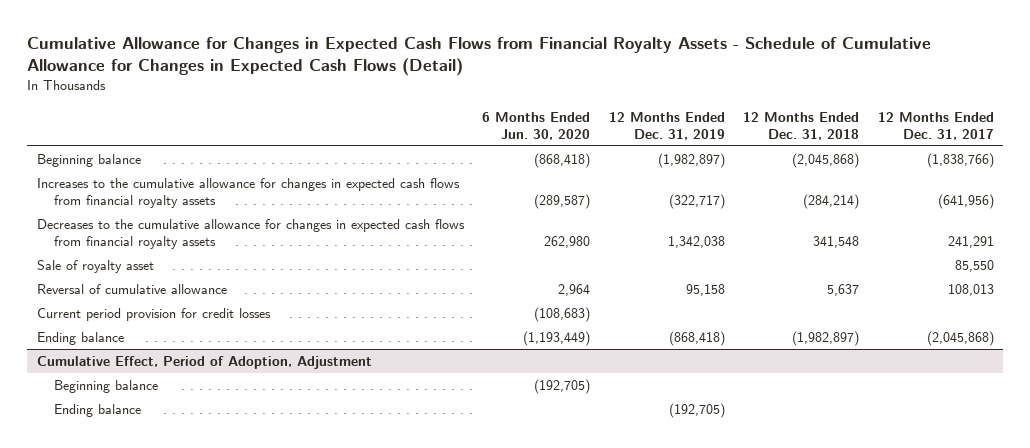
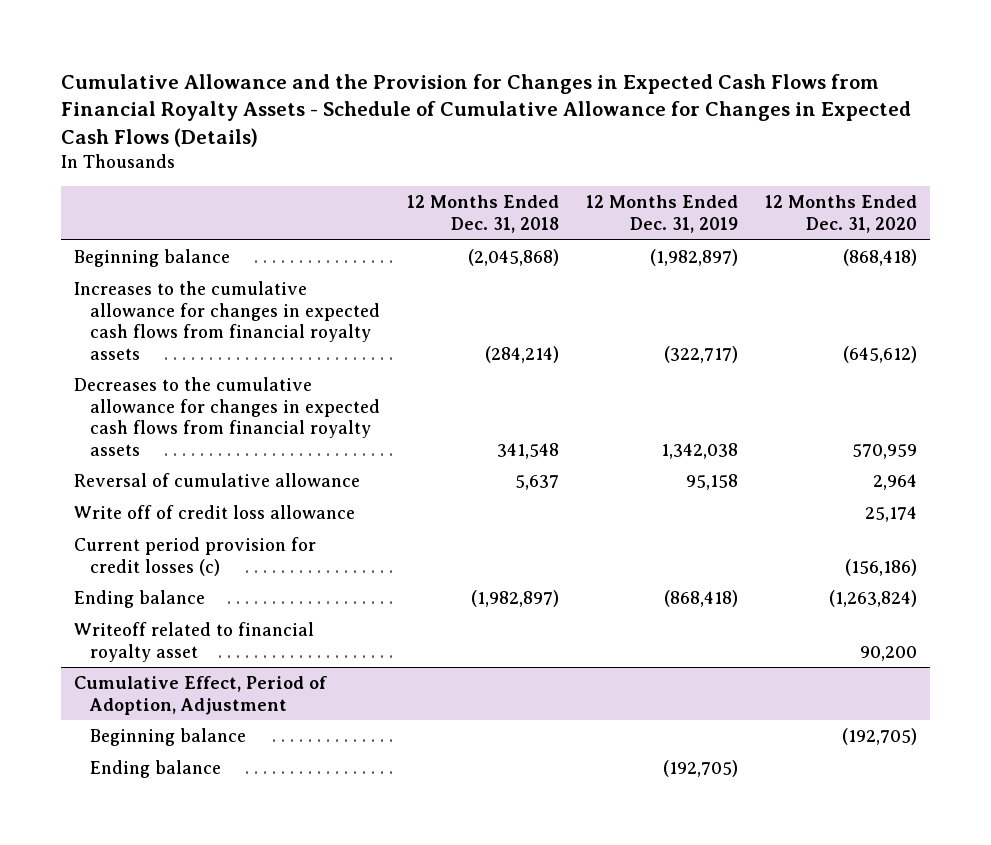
- Cumulative Allowance for Changes in Expected Cash Flows from Financial Royalty Assets - Schedule of Cumulative Allowance for Changes in Expected Cash Flows (Detail)
+ Cumulative Allowance and the Provision for Changes in Expected Cash Flows from Financial Royalty Assets - Schedule of Cumulative Allowance for Changes in Expected Cash Flows (Details)
- | 6 Months Ended Jun. 30, 2020 | 12 Months Ended Dec. 31, 2019 | 12 Months Ended Dec. 31, 2018 | 12 Months Ended Dec. 31, 2017
+ | 12 Months Ended Dec. 31, 2018 | 12 Months Ended Dec. 31, 2019 | 12 Months Ended Dec. 31, 2020
- Sale of royalty asset | | | | 85,550
- Current period provision for credit losses | (108,683) | | |
+ Write off of credit loss allowance | | | 25,174
+ Current period provision for credit losses (c) | | | (156,186)
+ Writeoff related to financial royalty asset | | | 90,200

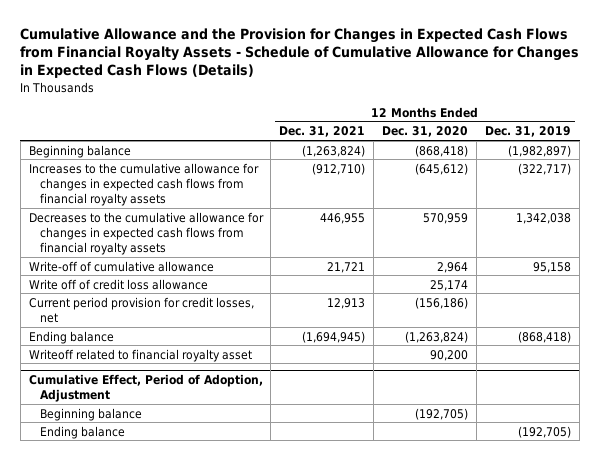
- | 12 Months Ended Dec. 31, 2018 | 12 Months Ended Dec. 31, 2019 | 12 Months Ended Dec. 31, 2020
+ | 12 Months Ended Dec. 31, 2021 | 12 Months Ended Dec. 31, 2020 | 12 Months Ended Dec. 31, 2019
- Reversal of cumulative allowance | 5,637 | 95,158 | 2,964
+ Write-off of cumulative allowance | 21,721 | 2,964 | 95,158
- Current period provision for credit losses (c) | | | (156,186)
+ Current period provision for credit losses, net | 12,913 | (156,186) |

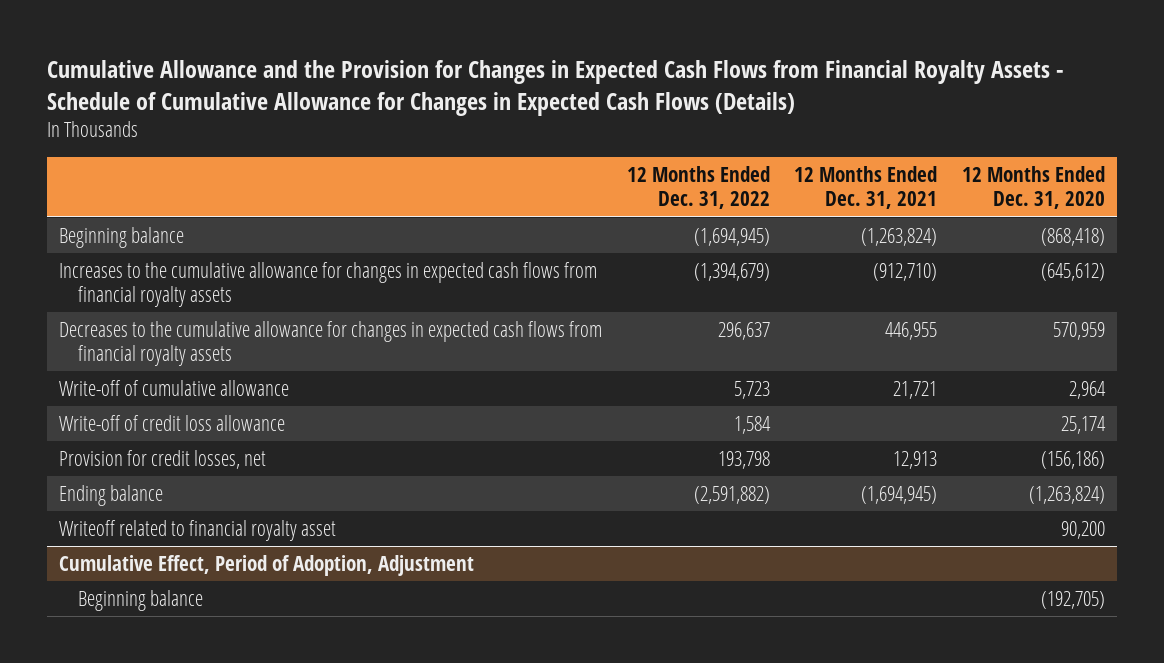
- | 12 Months Ended Dec. 31, 2021 | 12 Months Ended Dec. 31, 2020 | 12 Months Ended Dec. 31, 2019
+ | 12 Months Ended Dec. 31, 2022 | 12 Months Ended Dec. 31, 2021 | 12 Months Ended Dec. 31, 2020
- Write off of credit loss allowance | | 25,174 |
- Current period provision for credit losses, net | 12,913 | (156,186) |
+ Write-off of credit loss allowance | 1,584 | | 25,174
+ Provision for credit losses, net | 193,798 | 12,913 | (156,186)
@ Cumulative Effect, Period of Adoption, Adjustment
- Ending balance | | | (192,705)

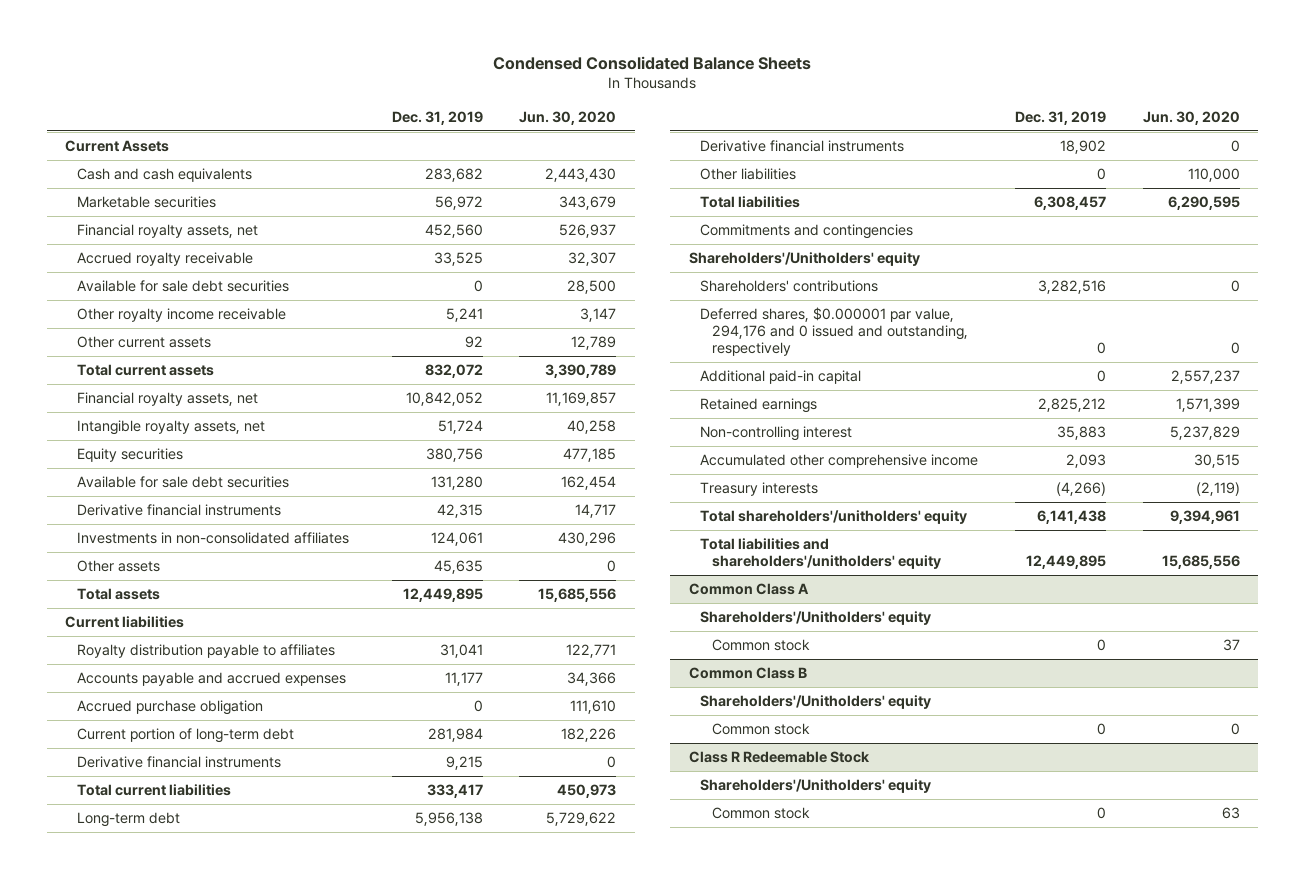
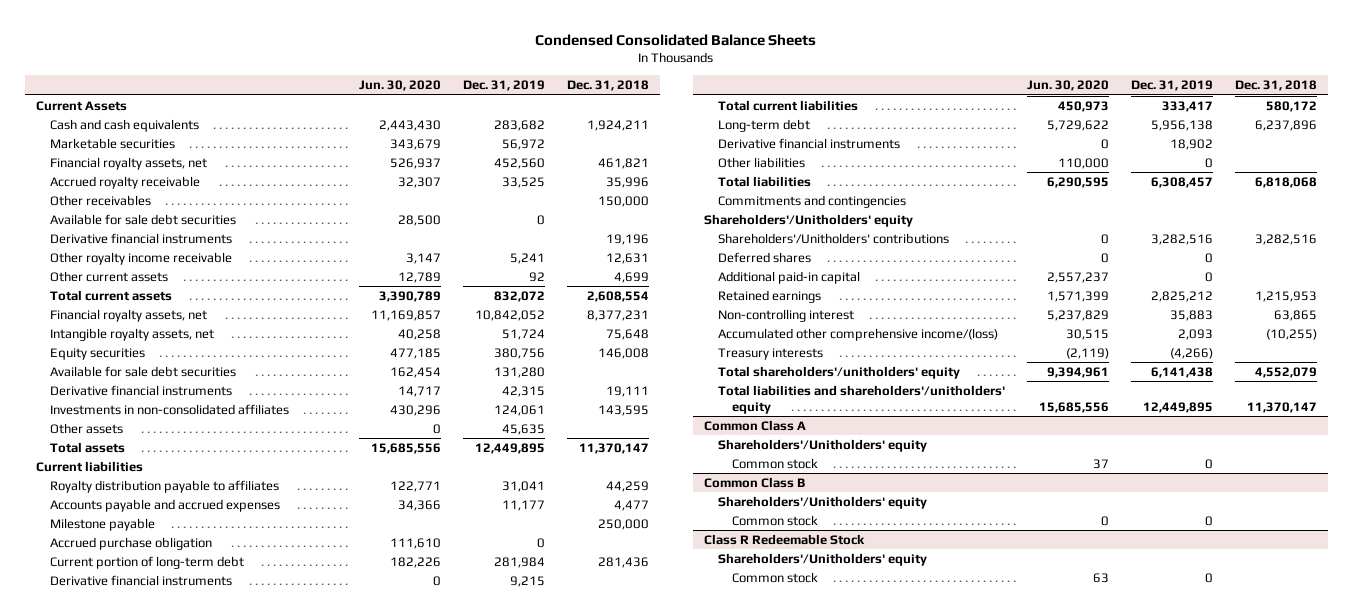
- | Dec. 31, 2019 | Jun. 30, 2020
+ | Jun. 30, 2020 | Dec. 31, 2019 | Dec. 31, 2018
+ Other receivables | | | 150,000
+ Derivative financial instruments | | | 19,196
+ Milestone payable | | | 250,000
- Shareholders' contributions | 3,282,516 | 0
- Deferred shares, $0.000001 par value, 294,176 and 0 issued and outstanding, respectively | 0 | 0
+ Shareholders'/Unitholders' contributions | 0 | 3,282,516 | 3,282,516
+ Deferred shares | 0 | 0 |
- Accumulated other comprehensive income | 2,093 | 30,515
+ Accumulated other comprehensive income/(loss) | 30,515 | 2,093 | (10,255)

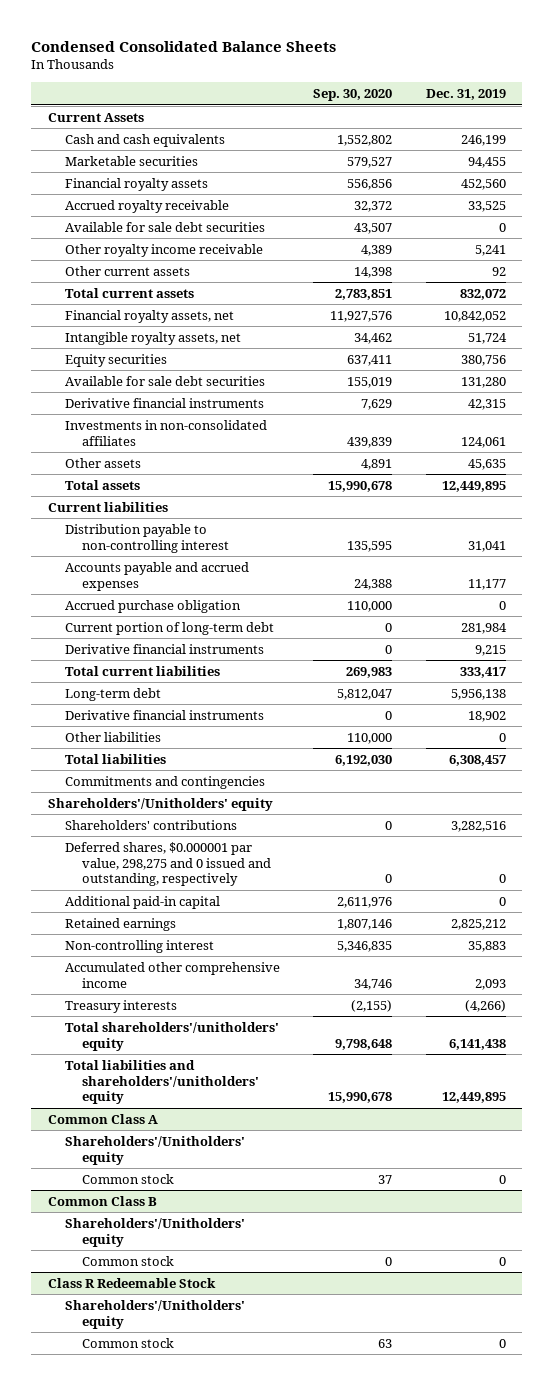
- | Jun. 30, 2020 | Dec. 31, 2019 | Dec. 31, 2018
+ | Sep. 30, 2020 | Dec. 31, 2019
- Cash and cash equivalents | 2,443,430 | 283,682 | 1,924,211
- Marketable securities | 343,679 | 56,972 |
- Financial royalty assets, net | 526,937 | 452,560 | 461,821
+ Cash and cash equivalents | 1,552,802 | 246,199
+ Marketable securities | 579,527 | 94,455
+ Financial royalty assets | 556,856 | 452,560
- Other receivables | | | 150,000
- Derivative financial instruments | | | 19,196
- Royalty distribution payable to affiliates | 122,771 | 31,041 | 44,259
+ Distribution payable to non-controlling interest | 135,595 | 31,041
- Milestone payable | | | 250,000
- Shareholders'/Unitholders' contributions | 0 | 3,282,516 | 3,282,516
- Deferred shares | 0 | 0 |
+ Shareholders' contributions | 0 | 3,282,516
+ Deferred shares, $0.000001 par value, 298,275 and 0 issued and outstanding, respectively | 0 | 0
- Accumulated other comprehensive income/(loss) | 30,515 | 2,093 | (10,255)
+ Accumulated other comprehensive income | 34,746 | 2,093

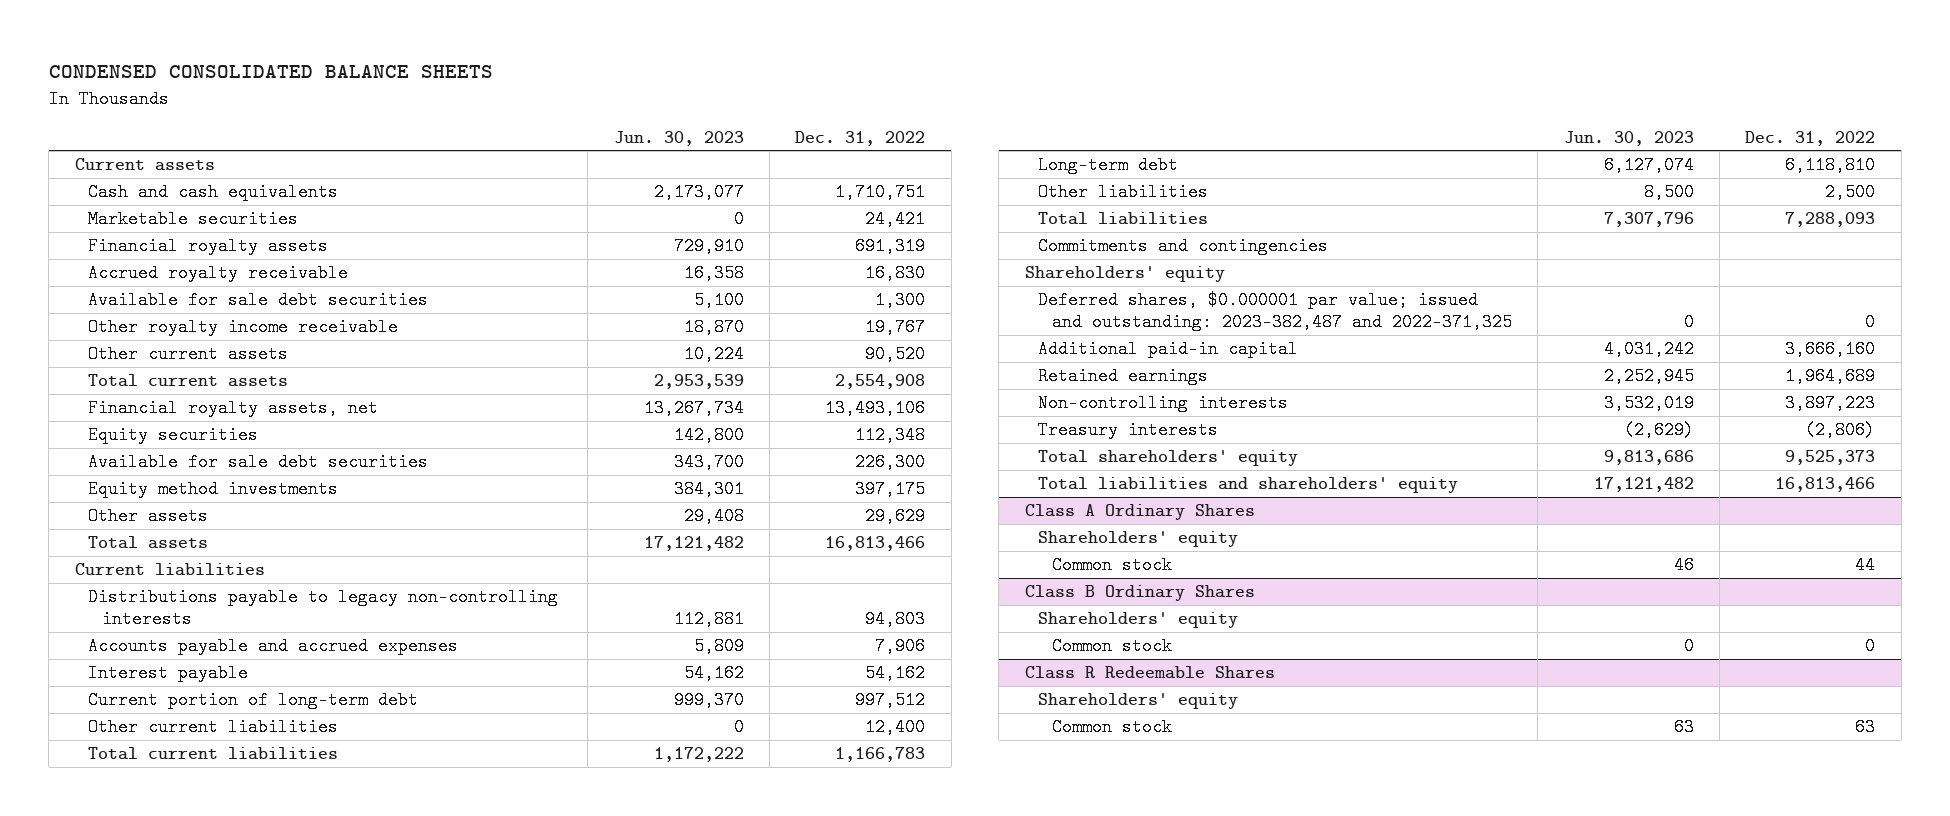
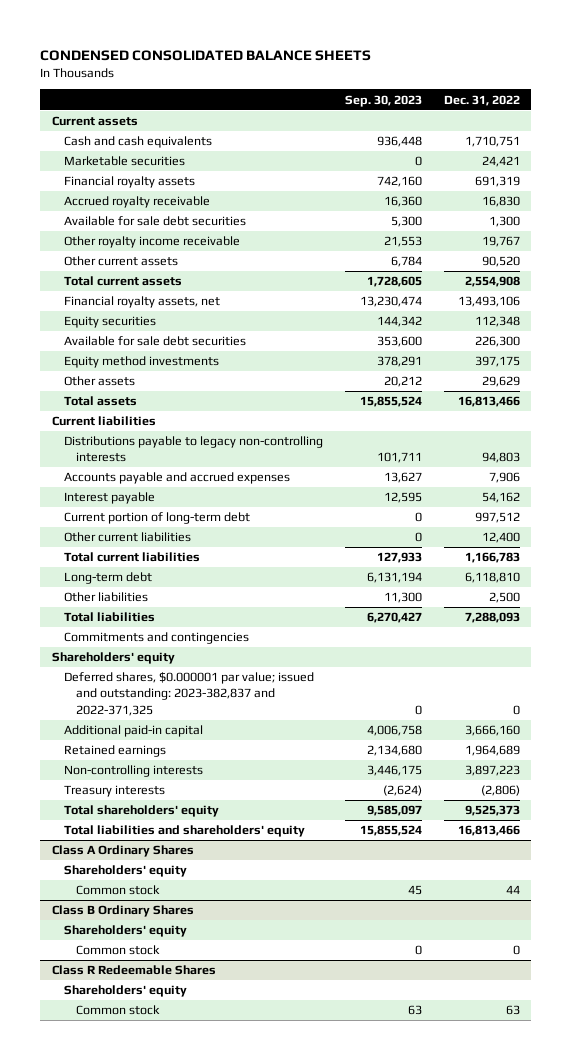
- | Jun. 30, 2023 | Dec. 31, 2022
+ | Sep. 30, 2023 | Dec. 31, 2022
- Deferred shares, $0.000001 par value; issued and outstanding: 2023-382,487 and 2022-371,325 | 0 | 0
+ Deferred shares, $0.000001 par value; issued and outstanding: 2023-382,837 and 2022-371,325 | 0 | 0

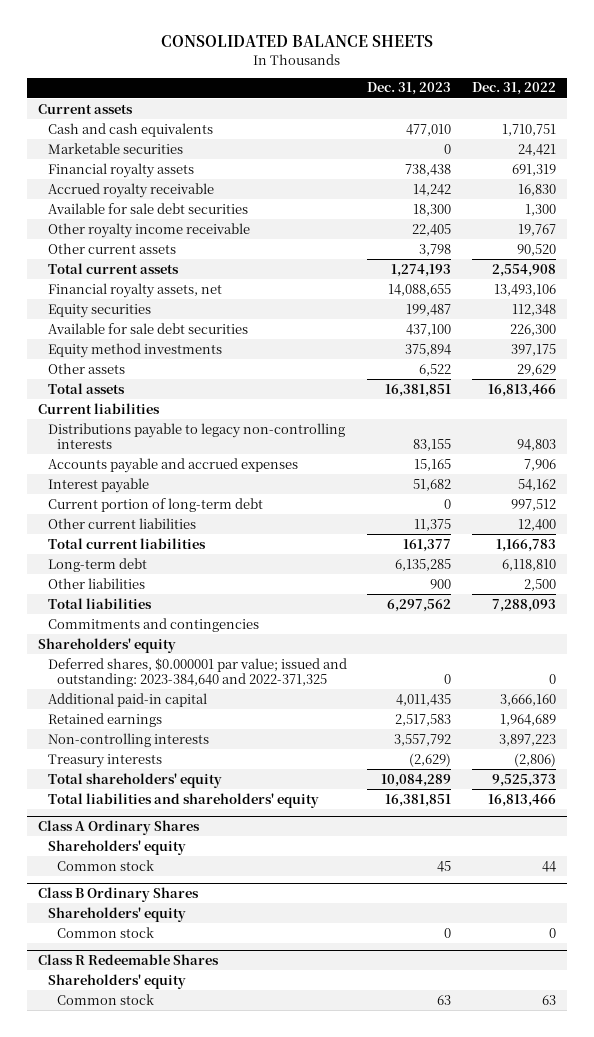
- CONDENSED CONSOLIDATED BALANCE SHEETS
+ CONSOLIDATED BALANCE SHEETS
- | Sep. 30, 2023 | Dec. 31, 2022
+ | Dec. 31, 2023 | Dec. 31, 2022
- Deferred shares, $0.000001 par value; issued and outstanding: 2023-382,837 and 2022-371,325 | 0 | 0
+ Deferred shares, $0.000001 par value; issued and outstanding: 2023-384,640 and 2022-371,325 | 0 | 0

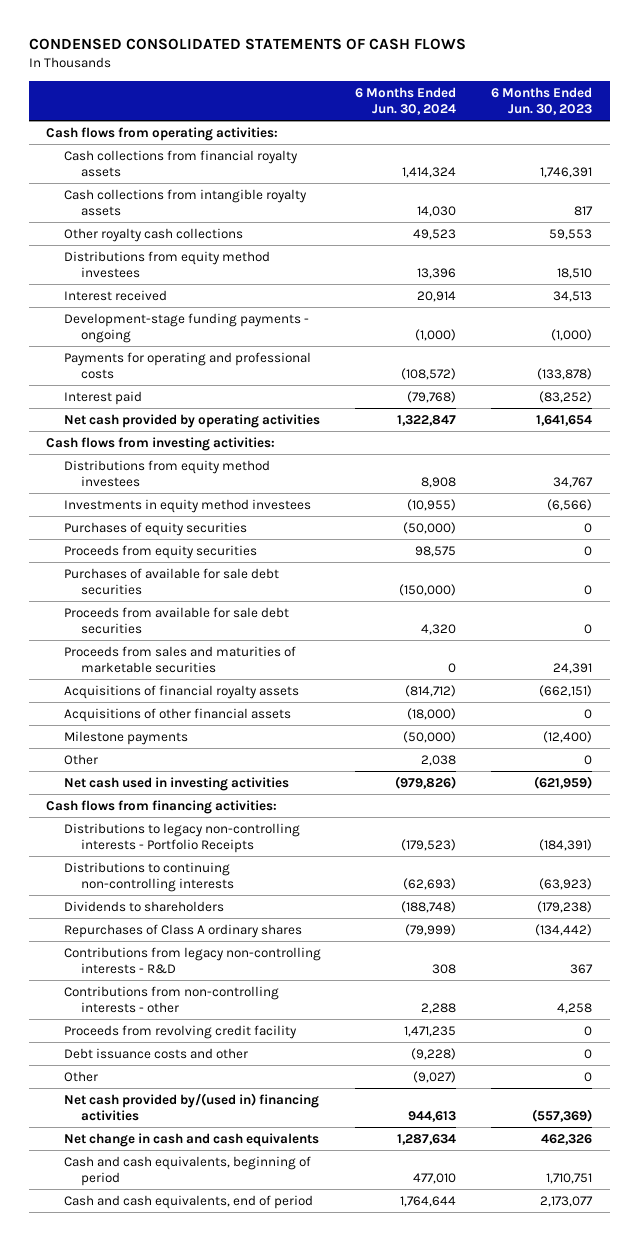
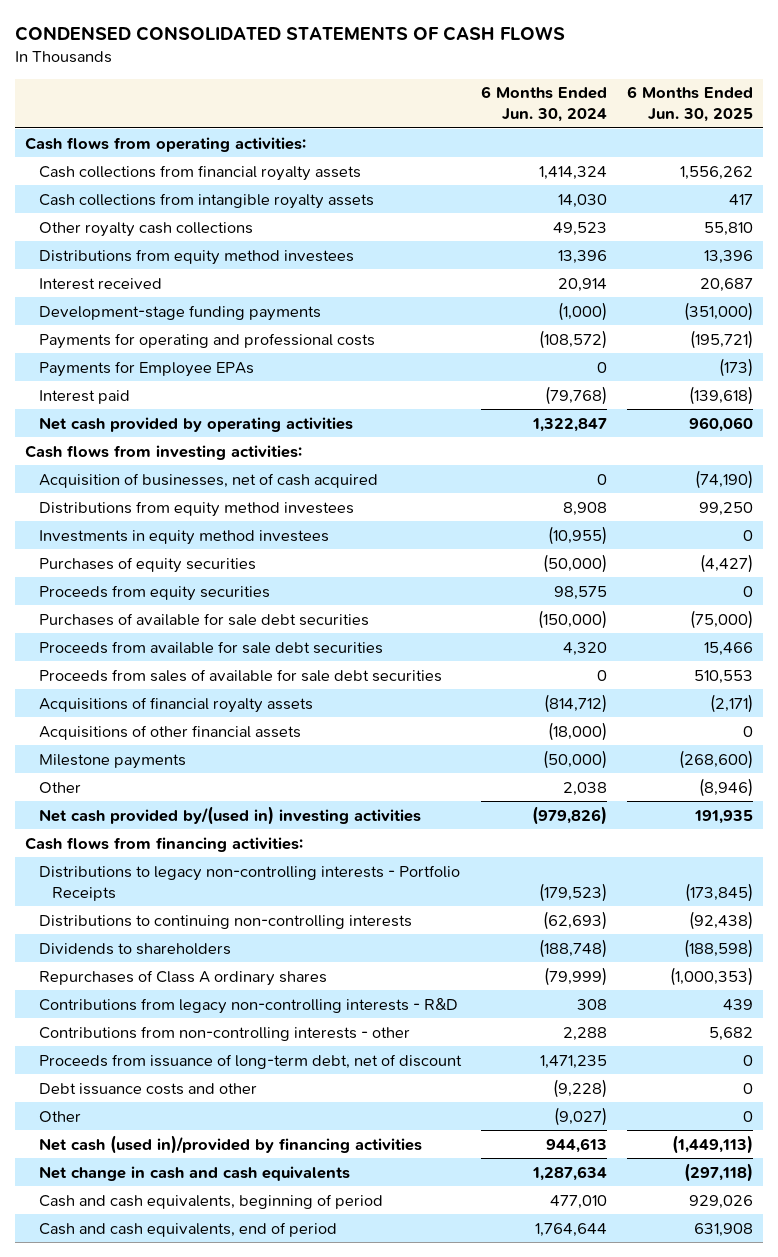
- | 6 Months Ended Jun. 30, 2024 | 6 Months Ended Jun. 30, 2023
+ | 6 Months Ended Jun. 30, 2024 | 6 Months Ended Jun. 30, 2025
- Development-stage funding payments - ongoing | (1,000) | (1,000)
+ Development-stage funding payments | (1,000) | (351,000)
+ Payments for Employee EPAs | 0 | (173)
+ Acquisition of businesses, net of cash acquired | 0 | (74,190)
- Proceeds from sales and maturities of marketable securities | 0 | 24,391
+ Proceeds from sales of available for sale debt securities | 0 | 510,553
- Net cash used in investing activities | (979,826) | (621,959)
+ Net cash provided by/(used in) investing activities | (979,826) | 191,935
- Proceeds from revolving credit facility | 1,471,235 | 0
+ Proceeds from issuance of long-term debt, net of discount | 1,471,235 | 0
- Net cash provided by/(used in) financing activities | 944,613 | (557,369)
+ Net cash (used in)/provided by financing activities | 944,613 | (1,449,113)

